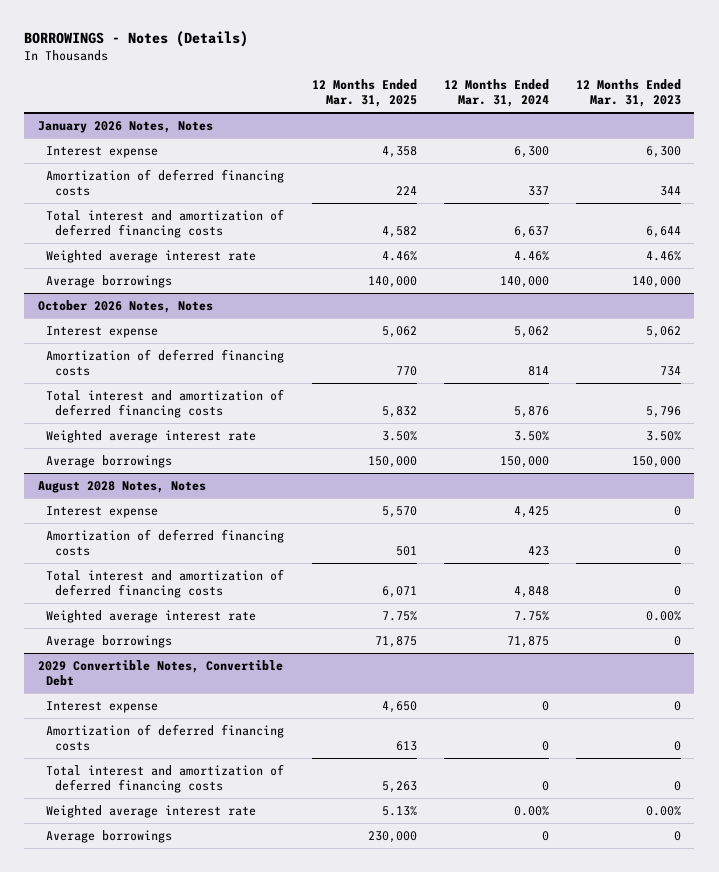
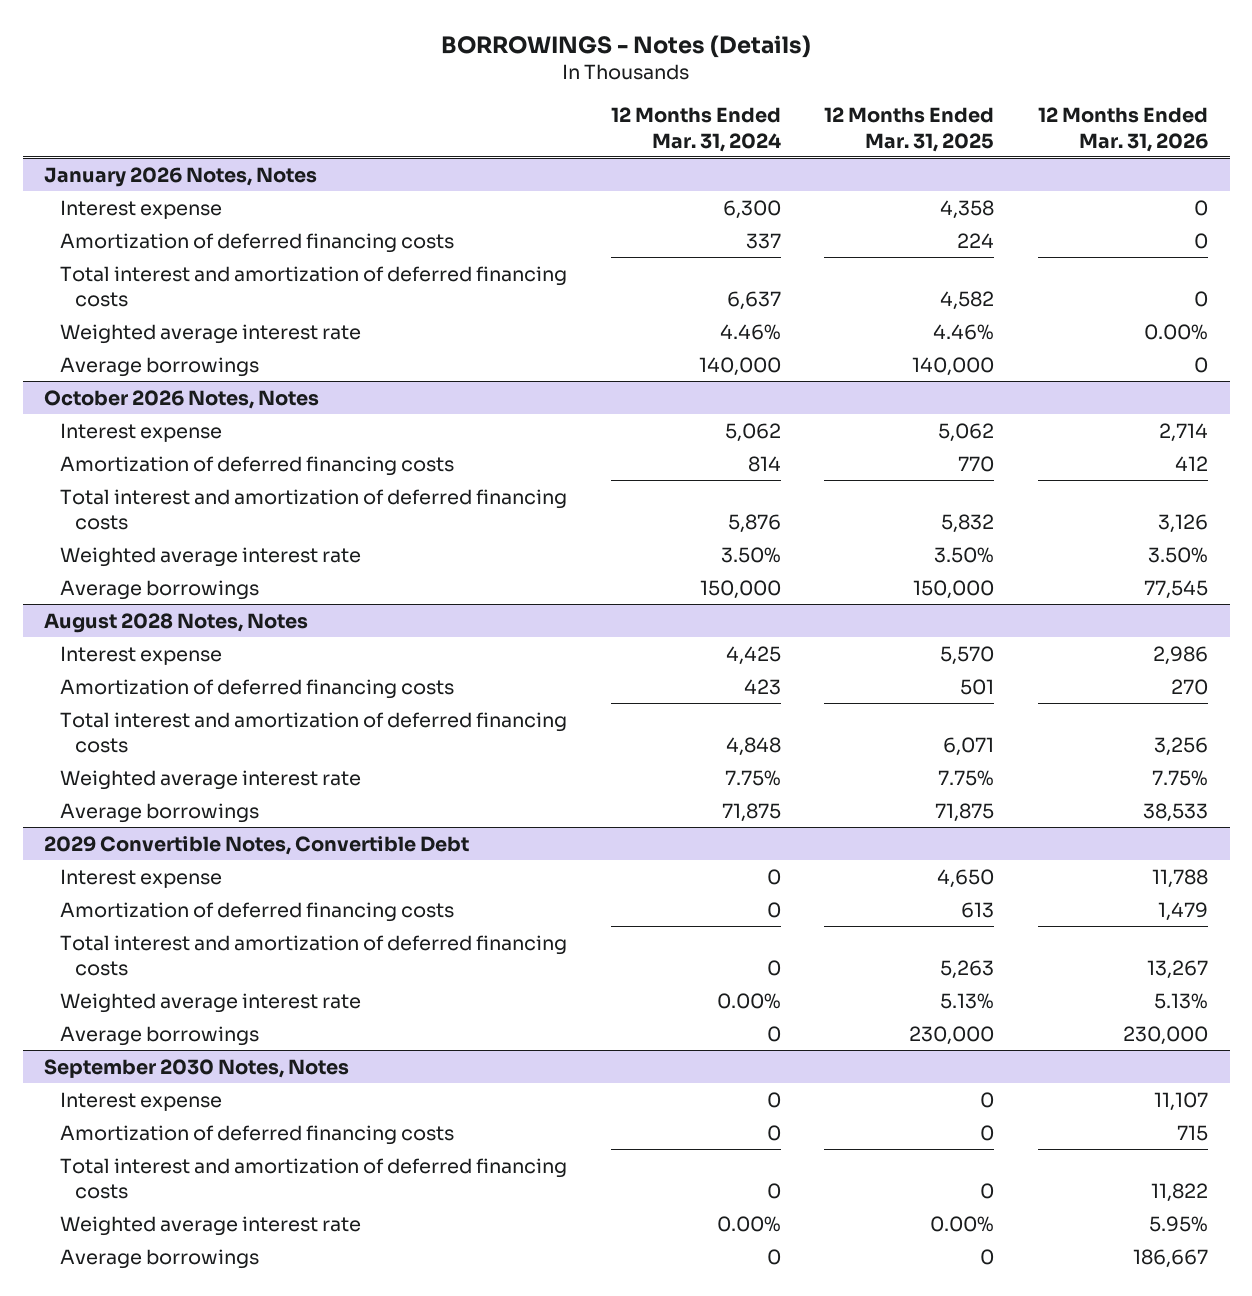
- | 12 Months Ended Mar. 31, 2025 | 12 Months Ended Mar. 31, 2024 | 12 Months Ended Mar. 31, 2023
+ | 12 Months Ended Mar. 31, 2024 | 12 Months Ended Mar. 31, 2025 | 12 Months Ended Mar. 31, 2026
+ September 2030 Notes, Notes
+ Interest expense | 0 | 0 | 11,107
+ Amortization of deferred financing costs | 0 | 0 | 715
+ Total interest and amortization of deferred financing costs | 0 | 0 | 11,822
+ Weighted average interest rate | 0.00% | 0.00% | 5.95%
+ Average borrowings | 0 | 0 | 186,667

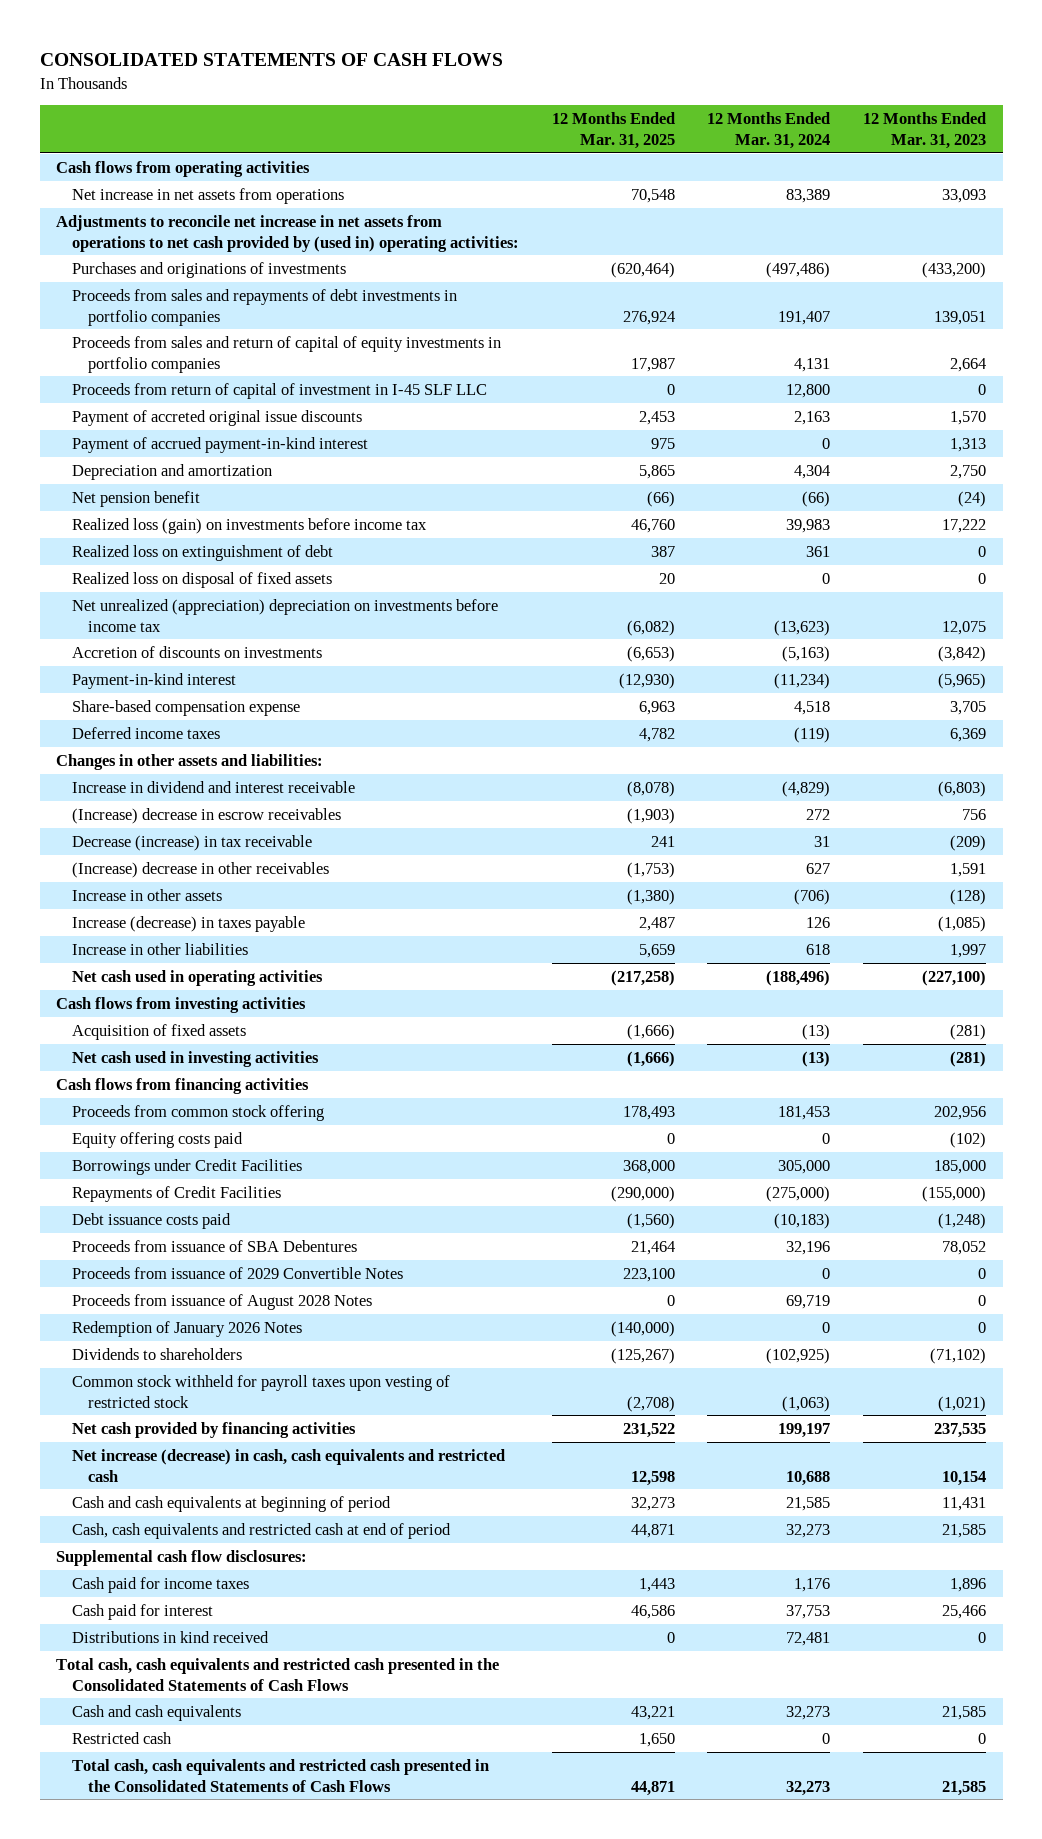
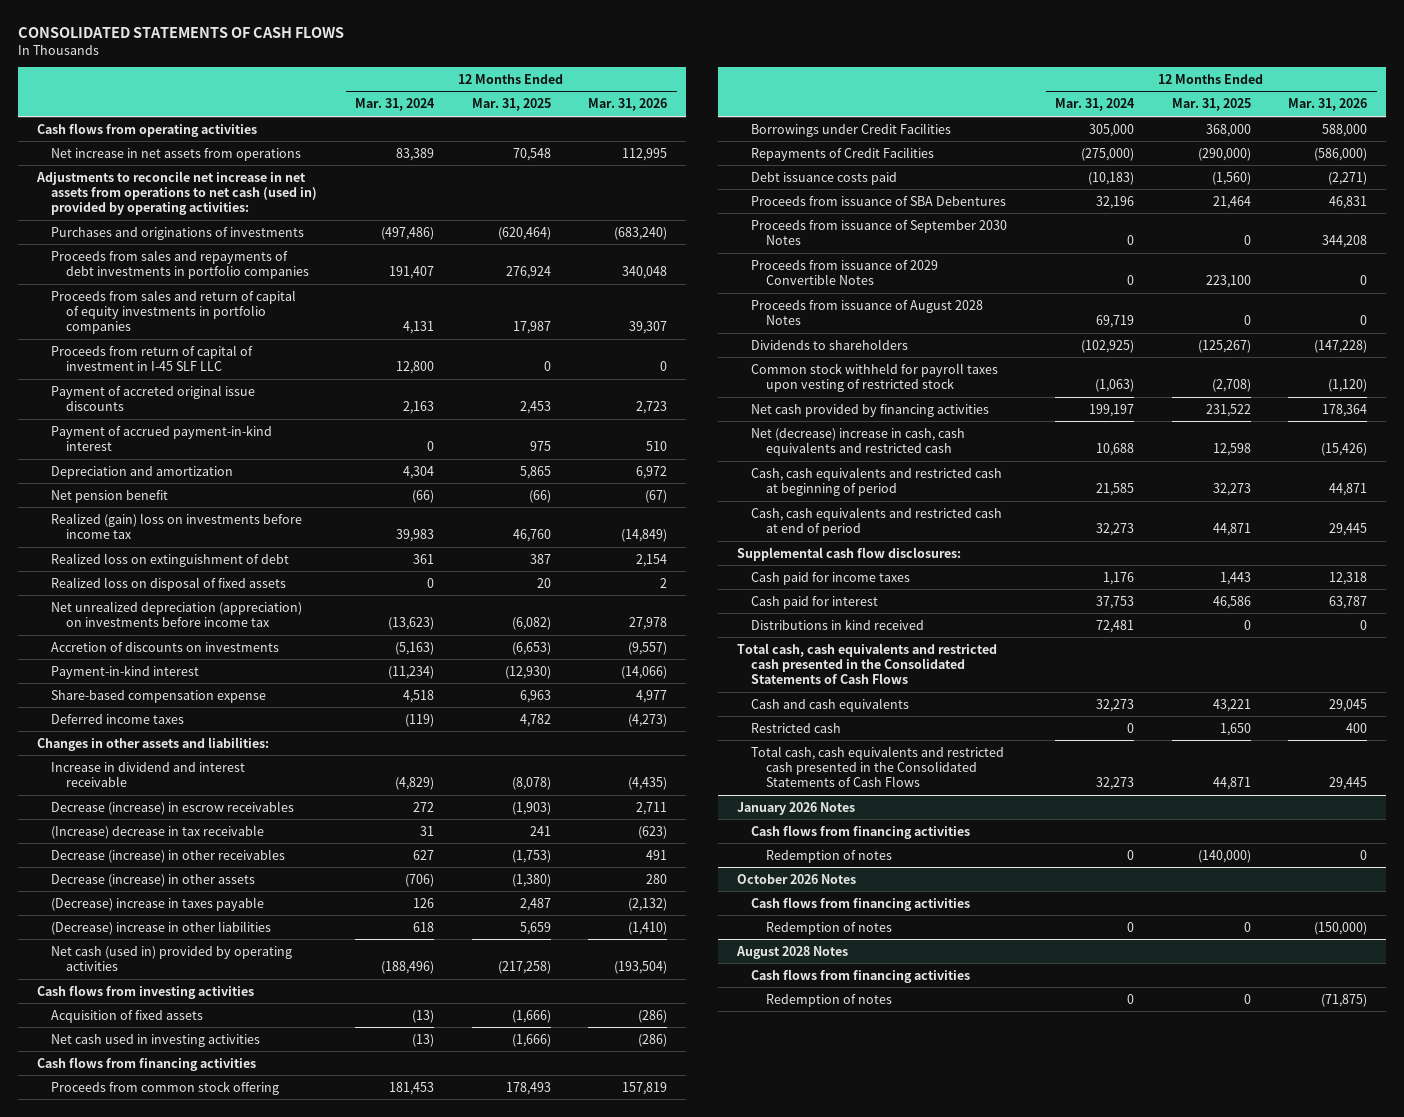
- | 12 Months Ended Mar. 31, 2025 | 12 Months Ended Mar. 31, 2024 | 12 Months Ended Mar. 31, 2023
+ | 12 Months Ended Mar. 31, 2024 | 12 Months Ended Mar. 31, 2025 | 12 Months Ended Mar. 31, 2026
- Adjustments to reconcile net increase in net assets from operations to net cash provided by (used in) operating activities:
+ Adjustments to reconcile net increase in net assets from operations to net cash (used in) provided by operating activities:
- Realized loss (gain) on investments before income tax | 46,760 | 39,983 | 17,222
+ Realized (gain) loss on investments before income tax | 39,983 | 46,760 | (14,849)
- Net unrealized (appreciation) depreciation on investments before income tax | (6,082) | (13,623) | 12,075
+ Net unrealized depreciation (appreciation) on investments before income tax | (13,623) | (6,082) | 27,978
- (Increase) decrease in escrow receivables | (1,903) | 272 | 756
- Decrease (increase) in tax receivable | 241 | 31 | (209)
- (Increase) decrease in other receivables | (1,753) | 627 | 1,591
- Increase in other assets | (1,380) | (706) | (128)
- Increase (decrease) in taxes payable | 2,487 | 126 | (1,085)
- Increase in other liabilities | 5,659 | 618 | 1,997
- Net cash used in operating activities | (217,258) | (188,496) | (227,100)
+ Decrease (increase) in escrow receivables | 272 | (1,903) | 2,711
+ (Increase) decrease in tax receivable | 31 | 241 | (623)
+ Decrease (increase) in other receivables | 627 | (1,753) | 491
+ Decrease (increase) in other assets | (706) | (1,380) | 280
+ (Decrease) increase in taxes payable | 126 | 2,487 | (2,132)
+ (Decrease) increase in other liabilities | 618 | 5,659 | (1,410)
+ Net cash (used in) provided by operating activities | (188,496) | (217,258) | (193,504)
- Equity offering costs paid | 0 | 0 | (102)
+ Proceeds from issuance of September 2030 Notes | 0 | 0 | 344,208
- Redemption of January 2026 Notes | (140,000) | 0 | 0
- Net increase (decrease) in cash, cash equivalents and restricted cash | 12,598 | 10,688 | 10,154
- Cash and cash equivalents at beginning of period | 32,273 | 21,585 | 11,431
+ Net (decrease) increase in cash, cash equivalents and restricted cash | 10,688 | 12,598 | (15,426)
+ Cash, cash equivalents and restricted cash at beginning of period | 21,585 | 32,273 | 44,871
+ January 2026 Notes
+ Cash flows from financing activities
+ Redemption of notes | 0 | (140,000) | 0
+ October 2026 Notes
+ Cash flows from financing activities
+ Redemption of notes | 0 | 0 | (150,000)
+ August 2028 Notes
+ Cash flows from financing activities
+ Redemption of notes | 0 | 0 | (71,875)

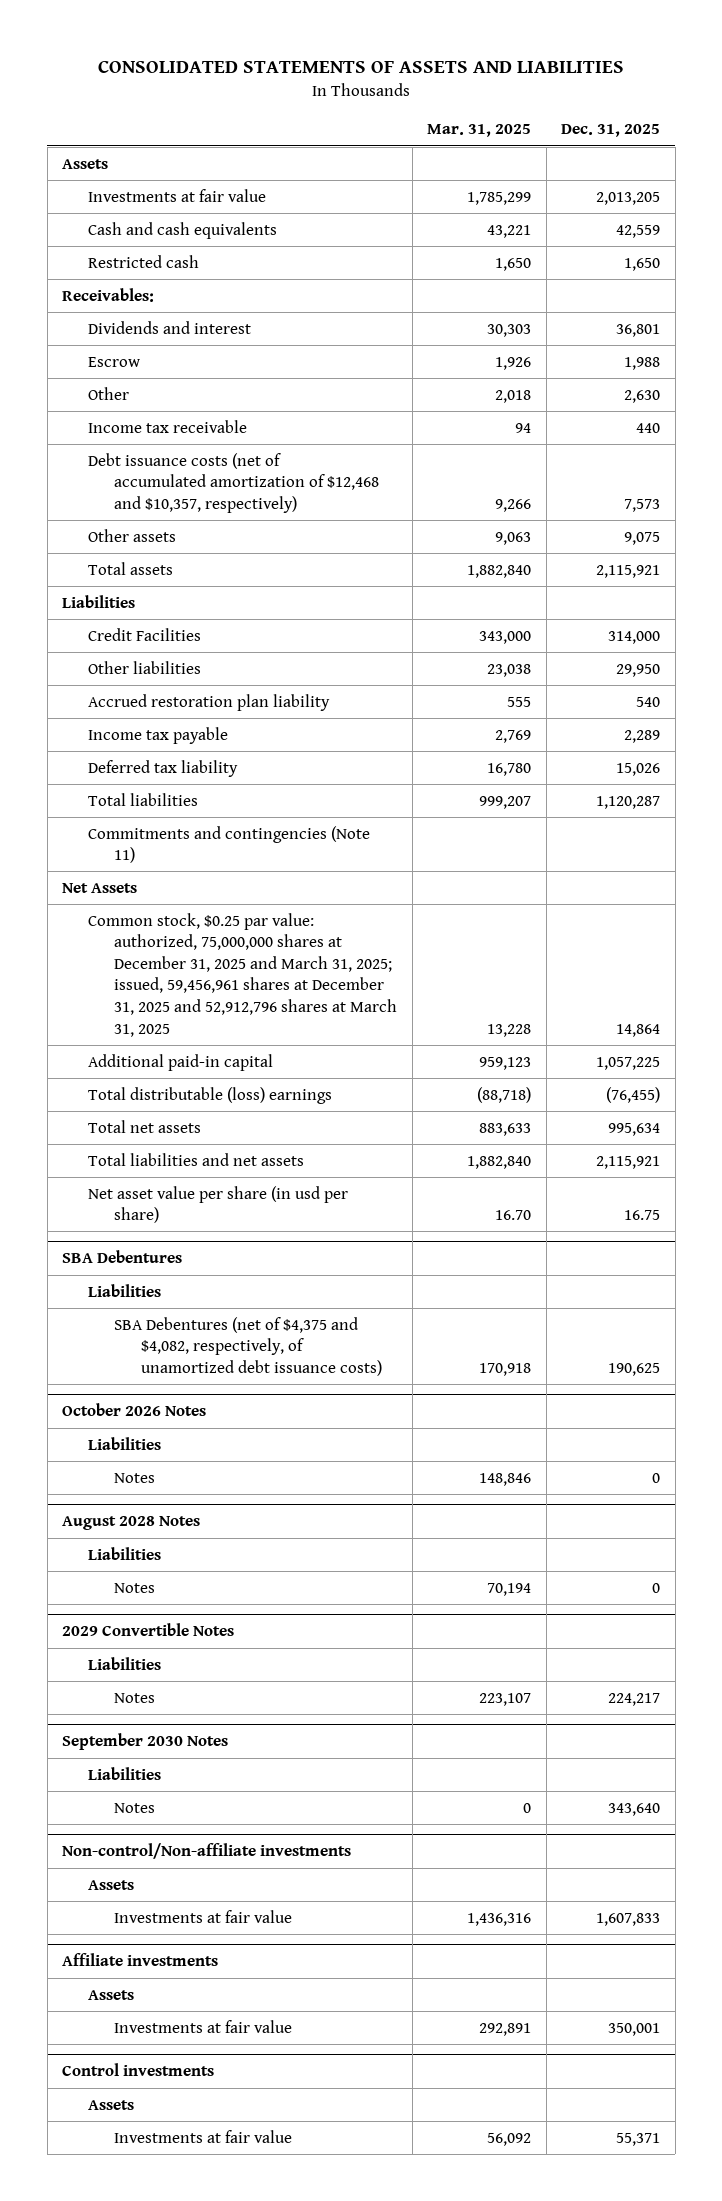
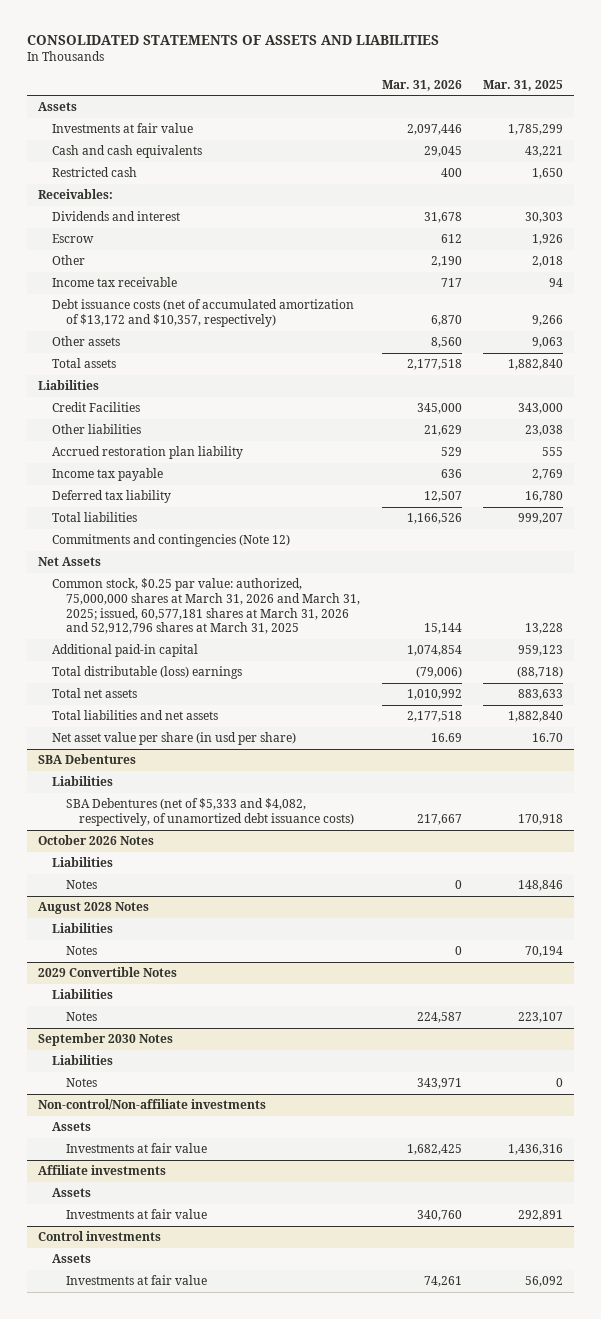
- | Mar. 31, 2025 | Dec. 31, 2025
+ | Mar. 31, 2026 | Mar. 31, 2025
- Debt issuance costs (net of accumulated amortization of $12,468 and $10,357, respectively) | 9,266 | 7,573
+ Debt issuance costs (net of accumulated amortization of $13,172 and $10,357, respectively) | 6,870 | 9,266
- Commitments and contingencies (Note 11)
+ Commitments and contingencies (Note 12)
- Common stock, $0.25 par value: authorized, 75,000,000 shares at December 31, 2025 and March 31, 2025; issued, 59,456,961 shares at December 31, 2025 and 52,912,796 shares at March 31, 2025 | 13,228 | 14,864
+ Common stock, $0.25 par value: authorized, 75,000,000 shares at March 31, 2026 and March 31, 2025; issued, 60,577,181 shares at March 31, 2026 and 52,912,796 shares at March 31, 2025 | 15,144 | 13,228
@ SBA Debentures
- SBA Debentures (net of $4,375 and $4,082, respectively, of unamortized debt issuance costs) | 170,918 | 190,625
+ SBA Debentures (net of $5,333 and $4,082, respectively, of unamortized debt issuance costs) | 217,667 | 170,918

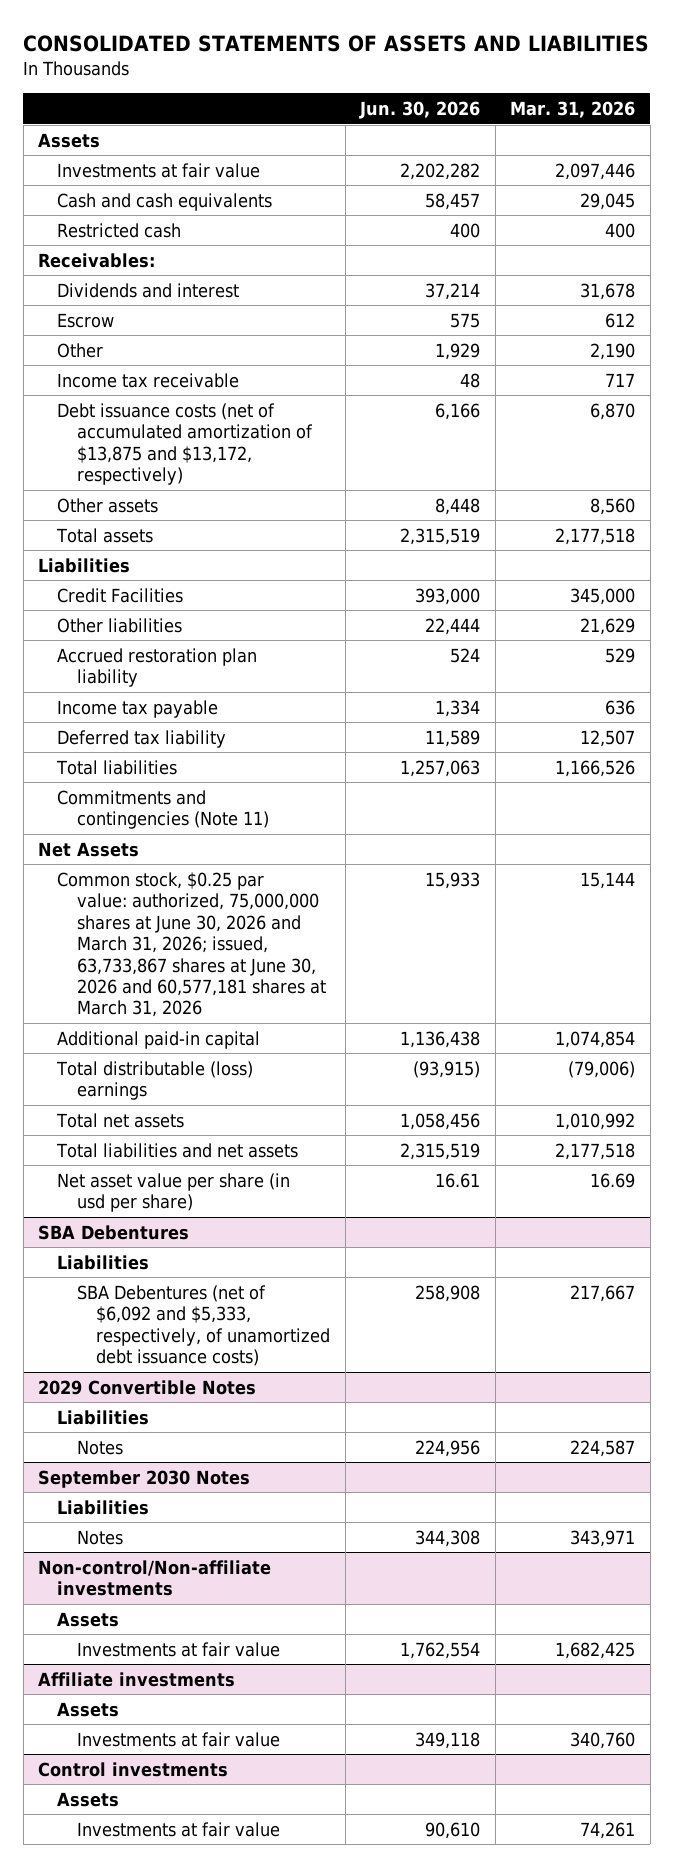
- | Mar. 31, 2026 | Mar. 31, 2025
+ | Jun. 30, 2026 | Mar. 31, 2026
- Debt issuance costs (net of accumulated amortization of $13,172 and $10,357, respectively) | 6,870 | 9,266
+ Debt issuance costs (net of accumulated amortization of $13,875 and $13,172, respectively) | 6,166 | 6,870
- Commitments and contingencies (Note 12)
+ Commitments and contingencies (Note 11)
- Common stock, $0.25 par value: authorized, 75,000,000 shares at March 31, 2026 and March 31, 2025; issued, 60,577,181 shares at March 31, 2026 and 52,912,796 shares at March 31, 2025 | 15,144 | 13,228
+ Common stock, $0.25 par value: authorized, 75,000,000 shares at June 30, 2026 and March 31, 2026; issued, 63,733,867 shares at June 30, 2026 and 60,577,181 shares at March 31, 2026 | 15,933 | 15,144
@ SBA Debentures
- SBA Debentures (net of $5,333 and $4,082, respectively, of unamortized debt issuance costs) | 217,667 | 170,918
- October 2026 Notes
- Liabilities
- Notes | 0 | 148,846
- August 2028 Notes
- Liabilities
- Notes | 0 | 70,194
@ SBA Debentures
+ SBA Debentures (net of $6,092 and $5,333, respectively, of unamortized debt issuance costs) | 258,908 | 217,667

